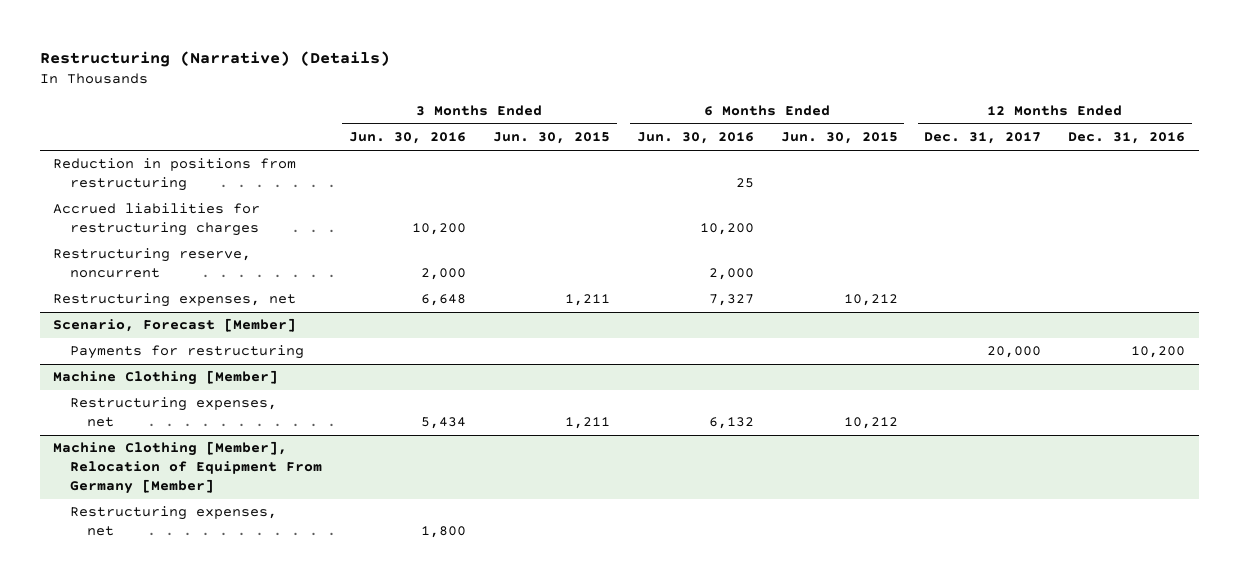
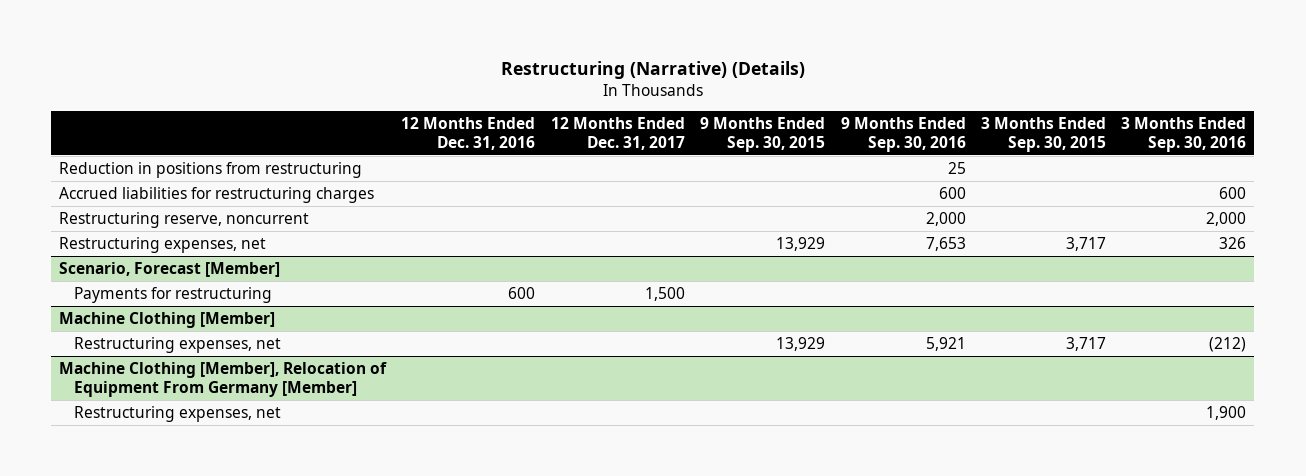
- | 3 Months Ended Jun. 30, 2016 | 3 Months Ended Jun. 30, 2015 | 6 Months Ended Jun. 30, 2016 | 6 Months Ended Jun. 30, 2015 | 12 Months Ended Dec. 31, 2017 | 12 Months Ended Dec. 31, 2016
+ | 12 Months Ended Dec. 31, 2016 | 12 Months Ended Dec. 31, 2017 | 9 Months Ended Sep. 30, 2015 | 9 Months Ended Sep. 30, 2016 | 3 Months Ended Sep. 30, 2015 | 3 Months Ended Sep. 30, 2016
@ Scenario, Forecast [Member]
- Payments for restructuring | | | | | 20,000 | 10,200
+ Payments for restructuring | 600 | 1,500 | | | |

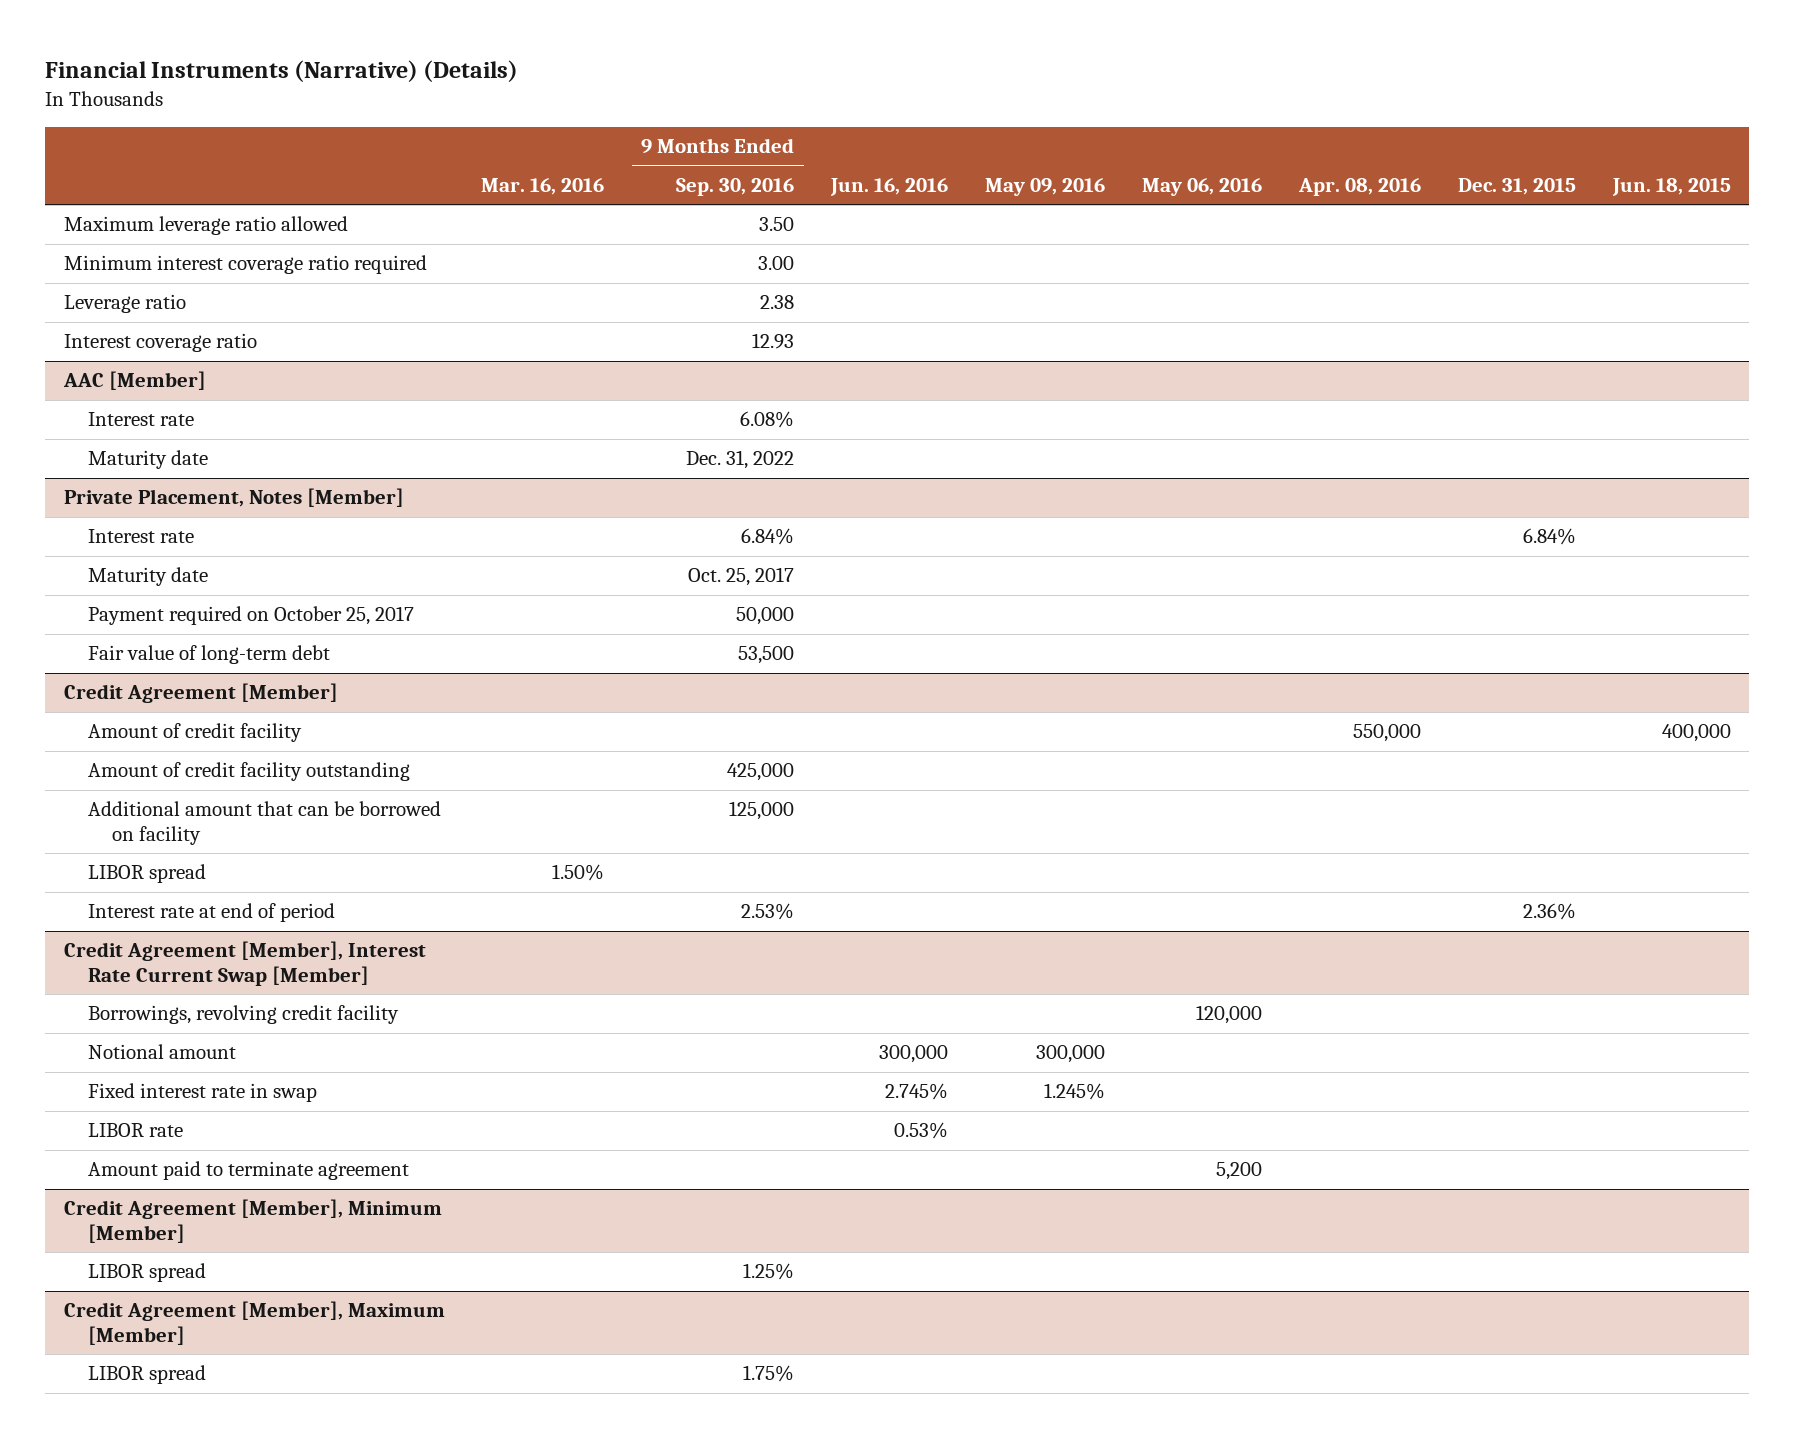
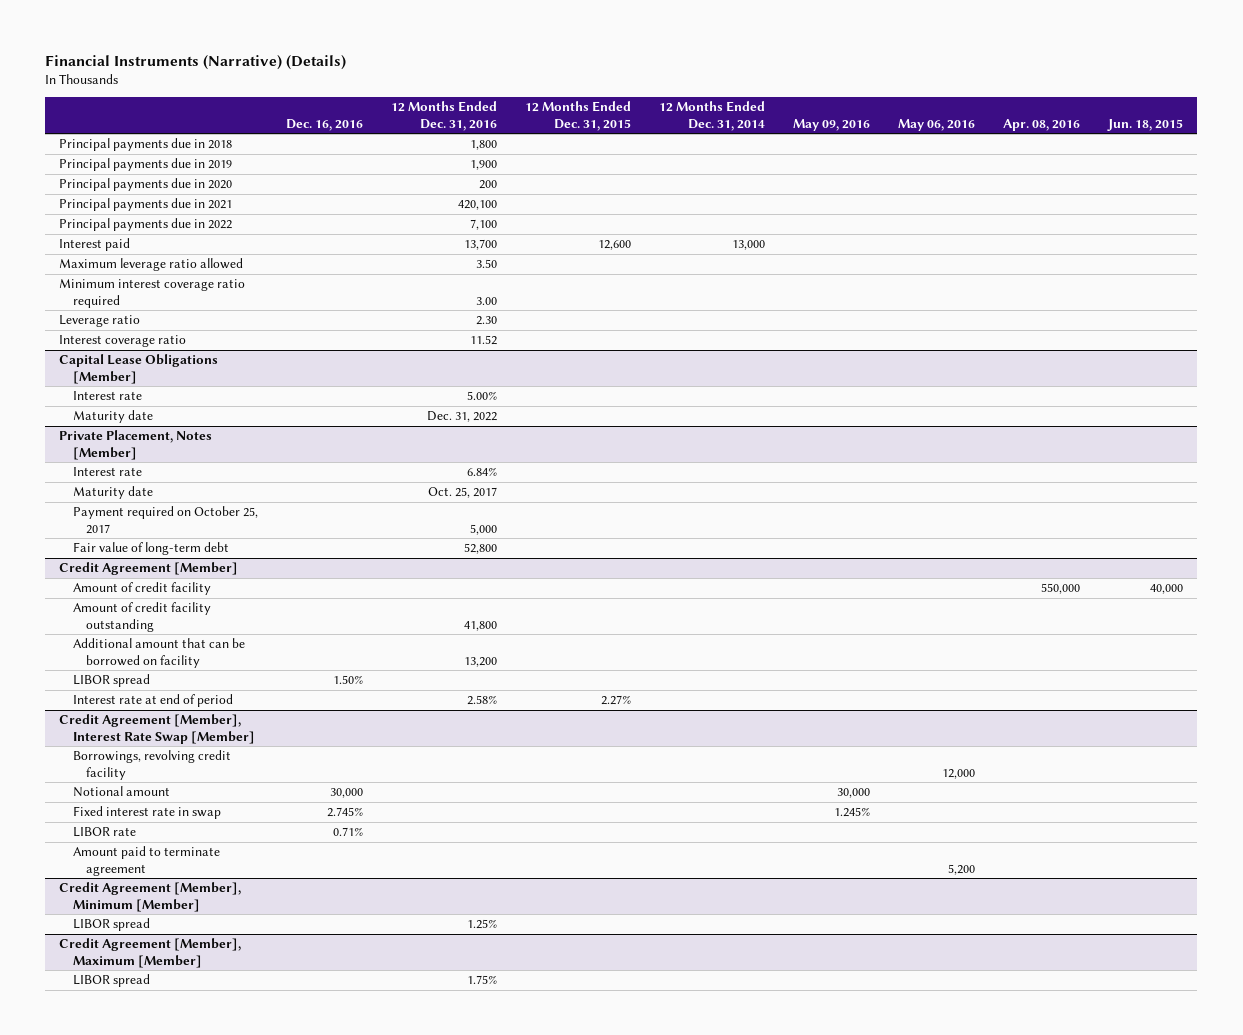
- | Mar. 16, 2016 | 9 Months Ended Sep. 30, 2016 | Jun. 16, 2016 | May 09, 2016 | May 06, 2016 | Apr. 08, 2016 | Dec. 31, 2015 | Jun. 18, 2015
+ | Dec. 16, 2016 | 12 Months Ended Dec. 31, 2016 | 12 Months Ended Dec. 31, 2015 | 12 Months Ended Dec. 31, 2014 | May 09, 2016 | May 06, 2016 | Apr. 08, 2016 | Jun. 18, 2015
+ Principal payments due in 2018 | | 1,800 | | | | | |
+ Principal payments due in 2019 | | 1,900 | | | | | |
+ Principal payments due in 2020 | | 200 | | | | | |
+ Principal payments due in 2021 | | 420,100 | | | | | |
+ Principal payments due in 2022 | | 7,100 | | | | | |
+ Interest paid | | 13,700 | 12,600 | 13,000 | | | |
- AAC [Member]
- Interest rate | | 6.08% | | | | | |
- Maturity date | | Dec. 31, 2022 | | | | | |
+ Capital Lease Obligations [Member]
+ Interest rate | | 5.00% | | | | | |
+ Maturity date | | Dec. 31, 2022 | | | | | |
@ Credit Agreement [Member]
- Amount of credit facility | | | | | | 550,000 | | 400,000
+ Amount of credit facility | | | | | | | 550,000 | 40,000
- Credit Agreement [Member], Interest Rate Current Swap [Member]
- Borrowings, revolving credit facility | | | | | 120,000 | | |
- Notional amount | | | 300,000 | 300,000 | | | |
+ Credit Agreement [Member], Interest Rate Swap [Member]
+ Borrowings, revolving credit facility | | | | | | 12,000 | |
+ Notional amount | 30,000 | | | | 30,000 | | |

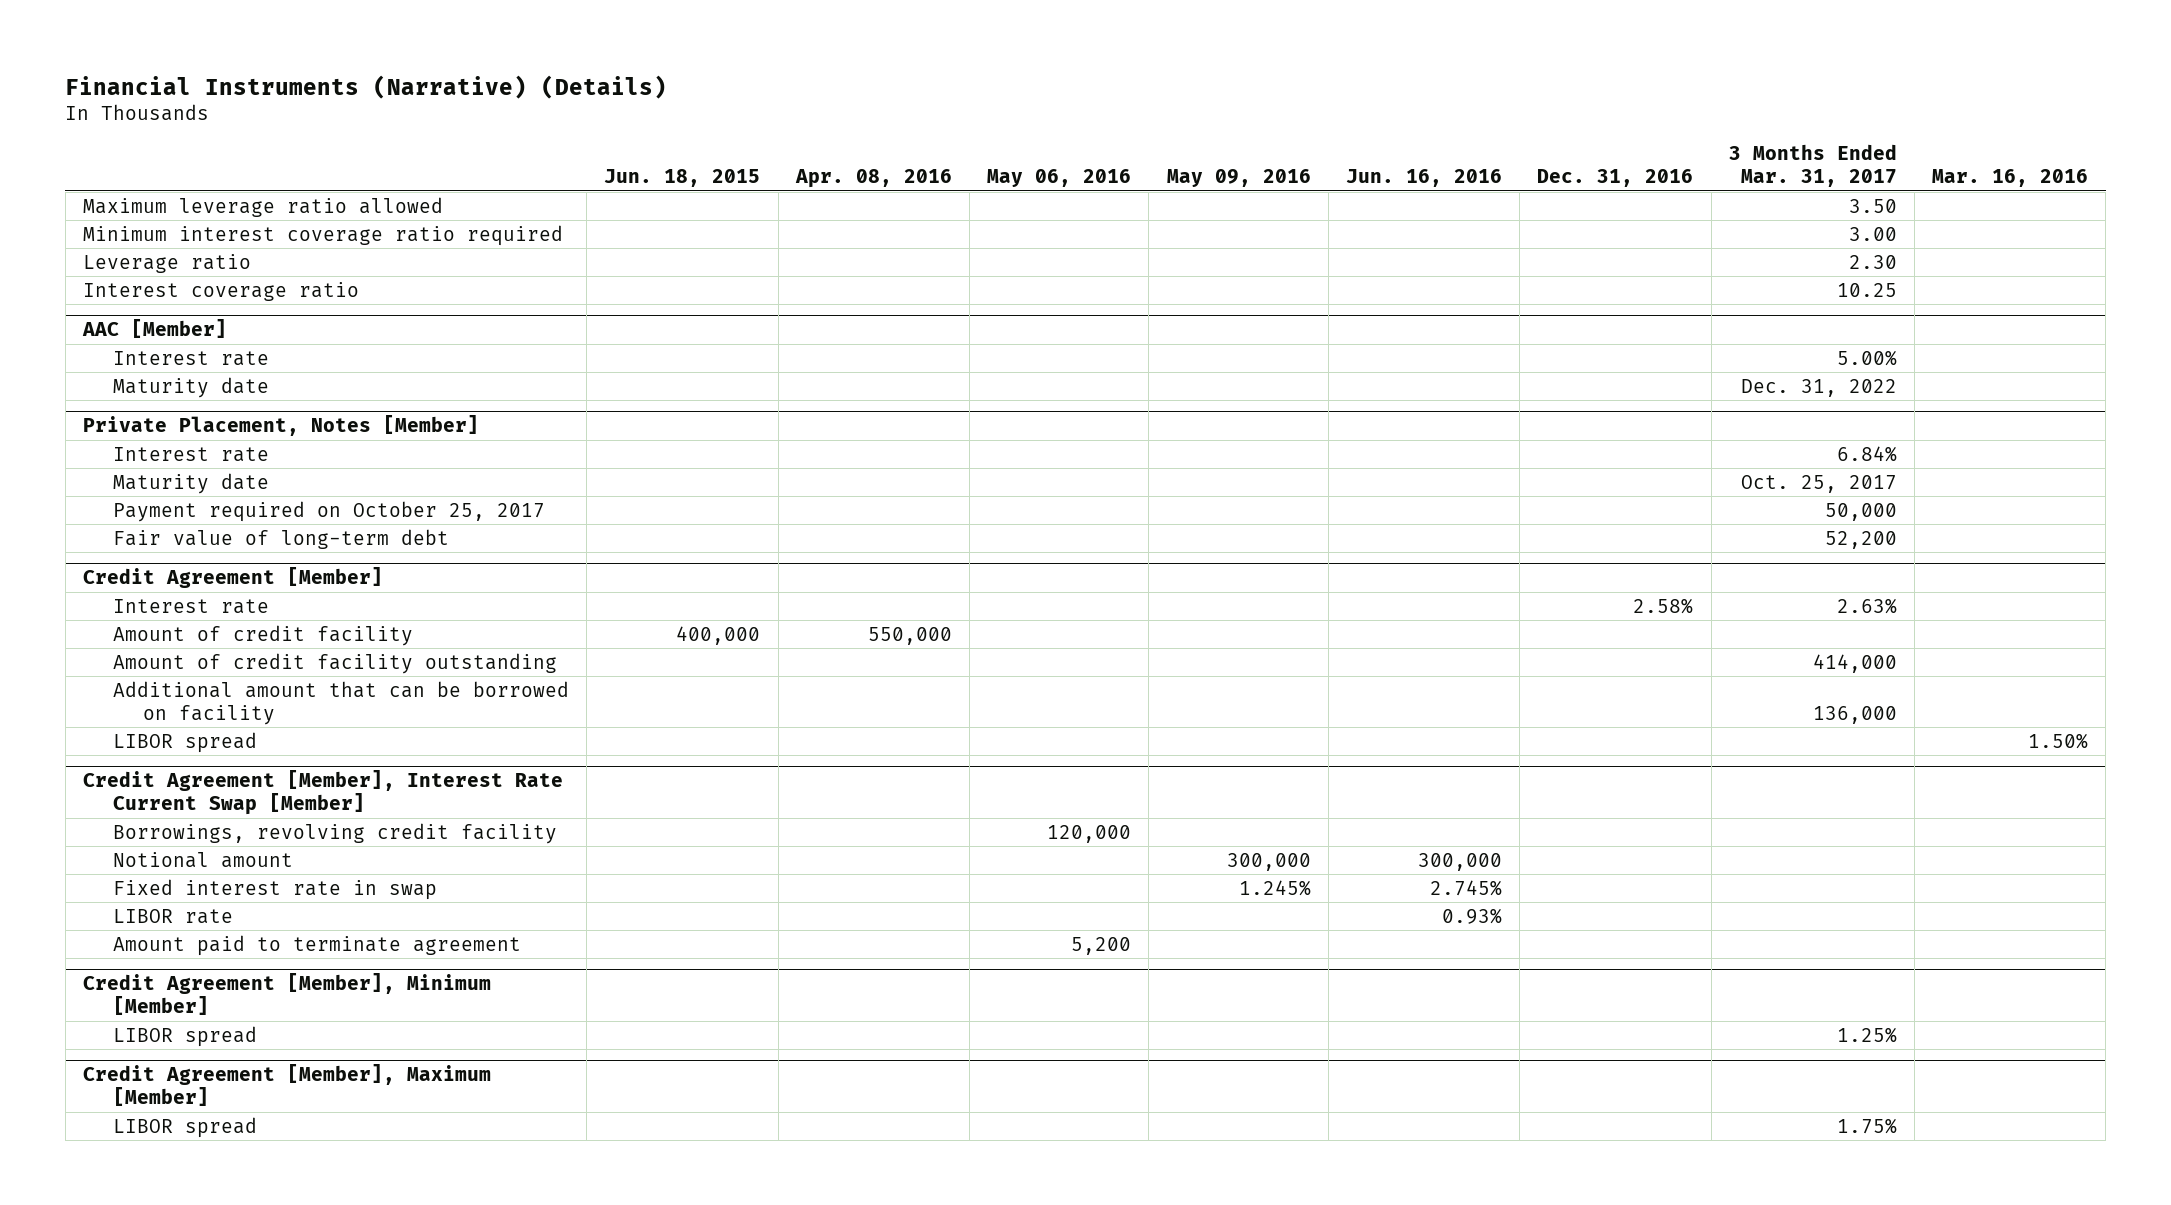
- | Dec. 16, 2016 | 12 Months Ended Dec. 31, 2016 | 12 Months Ended Dec. 31, 2015 | 12 Months Ended Dec. 31, 2014 | May 09, 2016 | May 06, 2016 | Apr. 08, 2016 | Jun. 18, 2015
+ | Jun. 18, 2015 | Apr. 08, 2016 | May 06, 2016 | May 09, 2016 | Jun. 16, 2016 | Dec. 31, 2016 | 3 Months Ended Mar. 31, 2017 | Mar. 16, 2016
- Principal payments due in 2018 | | 1,800 | | | | | |
- Principal payments due in 2019 | | 1,900 | | | | | |
- Principal payments due in 2020 | | 200 | | | | | |
- Principal payments due in 2021 | | 420,100 | | | | | |
- Principal payments due in 2022 | | 7,100 | | | | | |
- Interest paid | | 13,700 | 12,600 | 13,000 | | | |
- Capital Lease Obligations [Member]
- Interest rate | | 5.00% | | | | | |
- Maturity date | | Dec. 31, 2022 | | | | | |
+ AAC [Member]
+ Interest rate | | | | | | | 5.00% |
+ Maturity date | | | | | | | Dec. 31, 2022 |
@ Credit Agreement [Member]
- Amount of credit facility | | | | | | | 550,000 | 40,000
+ Interest rate | | | | | | 2.58% | 2.63% |
+ Amount of credit facility | 400,000 | 550,000 | | | | | |
- Interest rate at end of period | | 2.58% | 2.27% | | | | |
- Credit Agreement [Member], Interest Rate Swap [Member]
- Borrowings, revolving credit facility | | | | | | 12,000 | |
- Notional amount | 30,000 | | | | 30,000 | | |
+ Credit Agreement [Member], Interest Rate Current Swap [Member]
+ Borrowings, revolving credit facility | | | 120,000 | | | | |
+ Notional amount | | | | 300,000 | 300,000 | | |

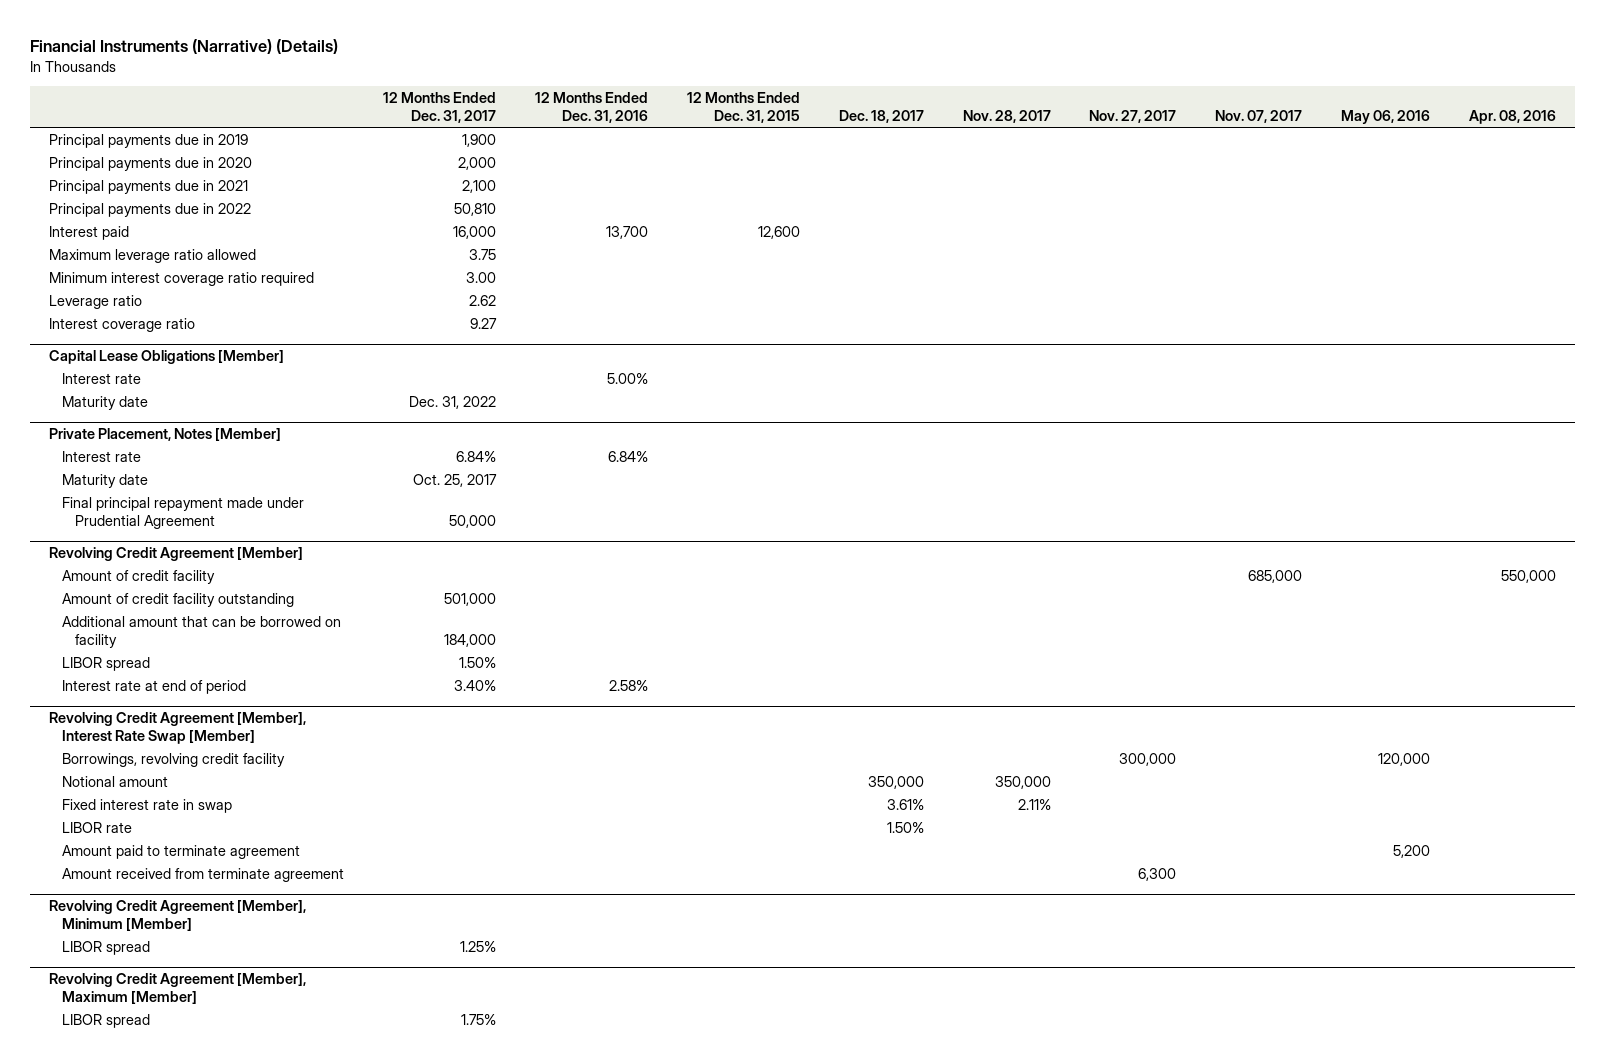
- | Jun. 18, 2015 | Apr. 08, 2016 | May 06, 2016 | May 09, 2016 | Jun. 16, 2016 | Dec. 31, 2016 | 3 Months Ended Mar. 31, 2017 | Mar. 16, 2016
+ | 12 Months Ended Dec. 31, 2017 | 12 Months Ended Dec. 31, 2016 | 12 Months Ended Dec. 31, 2015 | Dec. 18, 2017 | Nov. 28, 2017 | Nov. 27, 2017 | Nov. 07, 2017 | May 06, 2016 | Apr. 08, 2016
+ Principal payments due in 2019 | 1,900 | | | | | | | |
+ Principal payments due in 2020 | 2,000 | | | | | | | |
+ Principal payments due in 2021 | 2,100 | | | | | | | |
+ Principal payments due in 2022 | 50,810 | | | | | | | |
+ Interest paid | 16,000 | 13,700 | 12,600 | | | | | |
- AAC [Member]
- Interest rate | | | | | | | 5.00% |
- Maturity date | | | | | | | Dec. 31, 2022 |
+ Capital Lease Obligations [Member]
+ Interest rate | | 5.00% | | | | | | |
+ Maturity date | Dec. 31, 2022 | | | | | | | |
@ Private Placement, Notes [Member]
- Payment required on October 25, 2017 | | | | | | | 50,000 |
- Fair value of long-term debt | | | | | | | 52,200 |
- Credit Agreement [Member]
- Interest rate | | | | | | 2.58% | 2.63% |
@ Private Placement, Notes [Member]
+ Final principal repayment made under Prudential Agreement | 50,000 | | | | | | | |
+ Revolving Credit Agreement [Member]
- Credit Agreement [Member], Interest Rate Current Swap [Member]
+ Interest rate at end of period | 3.40% | 2.58% | | | | | | |
+ Revolving Credit Agreement [Member], Interest Rate Swap [Member]
- Credit Agreement [Member], Minimum [Member]
+ Amount received from terminate agreement | | | | | | 6,300 | | |
+ Revolving Credit Agreement [Member], Minimum [Member]
- Credit Agreement [Member], Maximum [Member]
+ Revolving Credit Agreement [Member], Maximum [Member]

